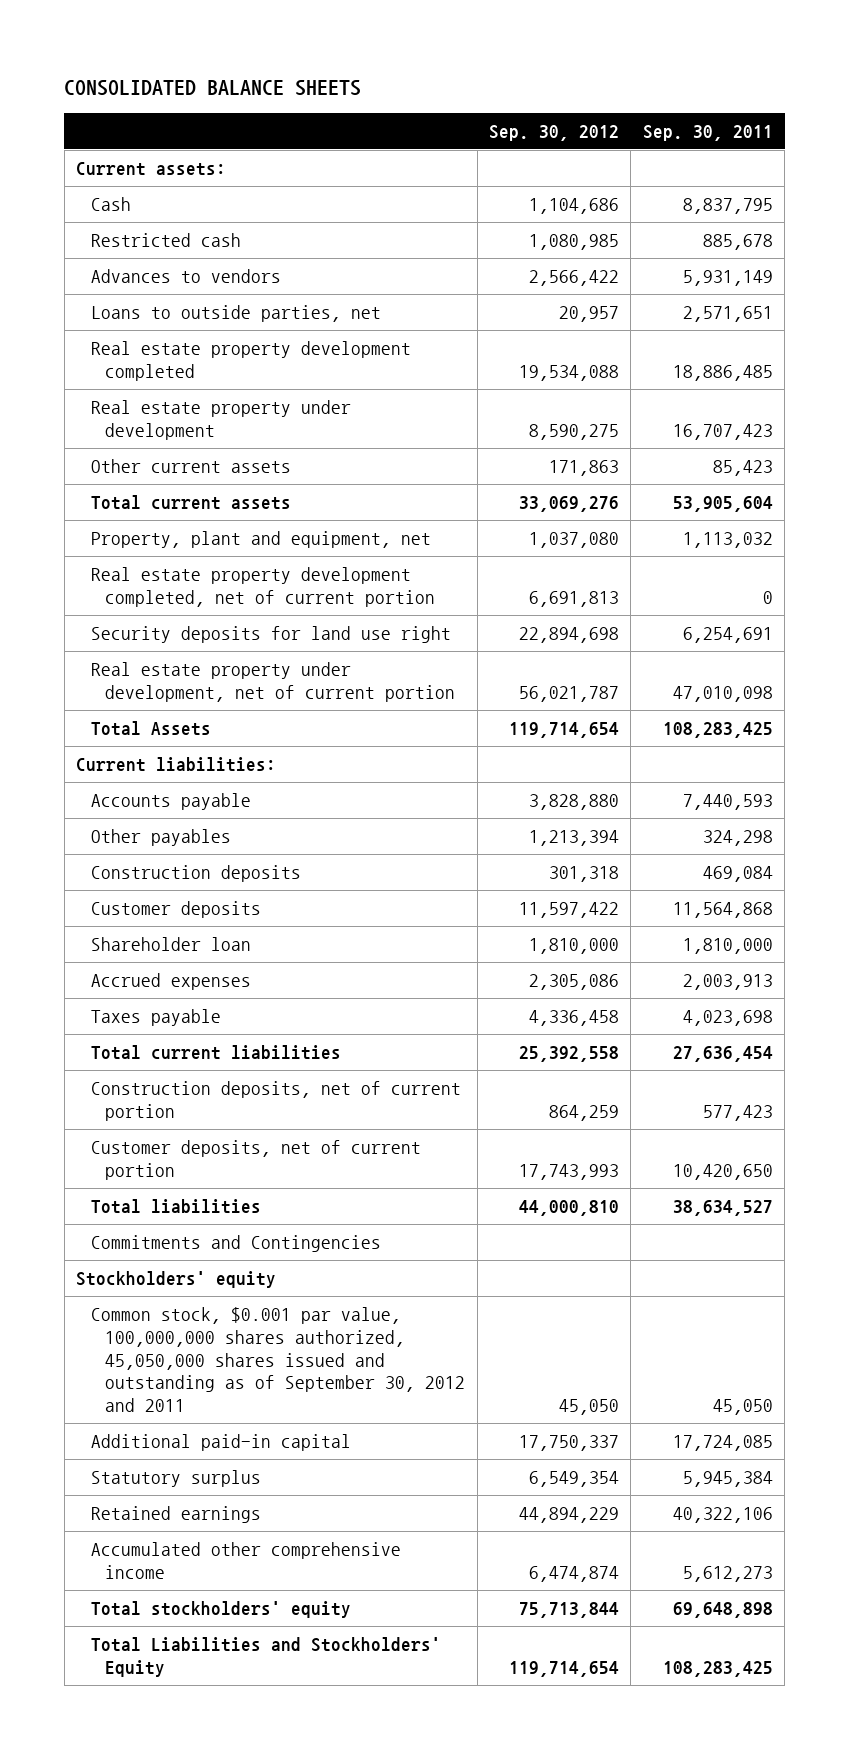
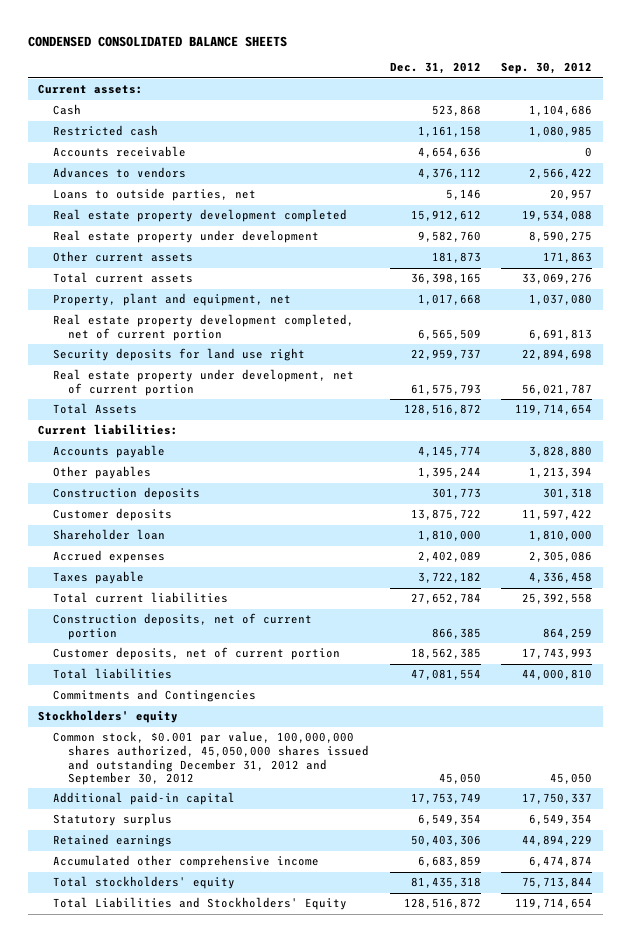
- CONSOLIDATED BALANCE SHEETS
+ CONDENSED CONSOLIDATED BALANCE SHEETS
- | Sep. 30, 2012 | Sep. 30, 2011
+ | Dec. 31, 2012 | Sep. 30, 2012
+ Accounts receivable | 4,654,636 | 0
- Common stock, $0.001 par value, 100,000,000 shares authorized, 45,050,000 shares issued and outstanding as of September 30, 2012 and 2011 | 45,050 | 45,050
+ Common stock, $0.001 par value, 100,000,000 shares authorized, 45,050,000 shares issued and outstanding December 31, 2012 and September 30, 2012 | 45,050 | 45,050

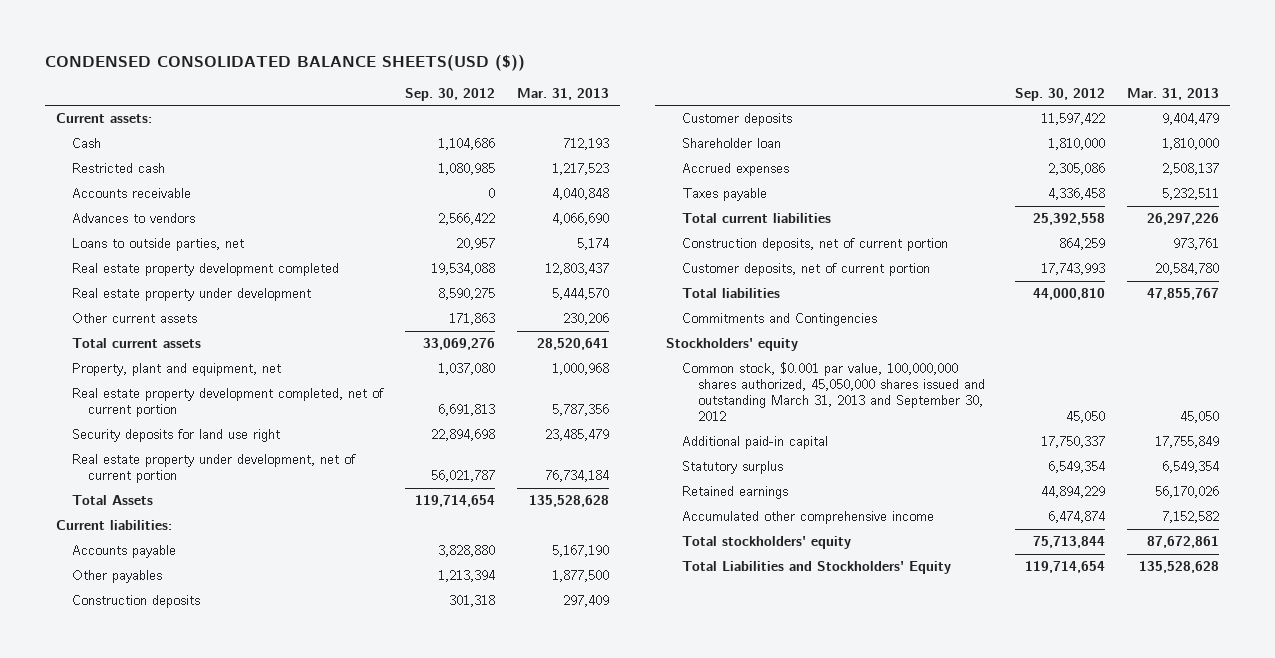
- CONDENSED CONSOLIDATED BALANCE SHEETS
+ CONDENSED CONSOLIDATED BALANCE SHEETS(USD ($))
- | Dec. 31, 2012 | Sep. 30, 2012
+ | Sep. 30, 2012 | Mar. 31, 2013
- Common stock, $0.001 par value, 100,000,000 shares authorized, 45,050,000 shares issued and outstanding December 31, 2012 and September 30, 2012 | 45,050 | 45,050
+ Common stock, $0.001 par value, 100,000,000 shares authorized, 45,050,000 shares issued and outstanding March 31, 2013 and September 30, 2012 | 45,050 | 45,050

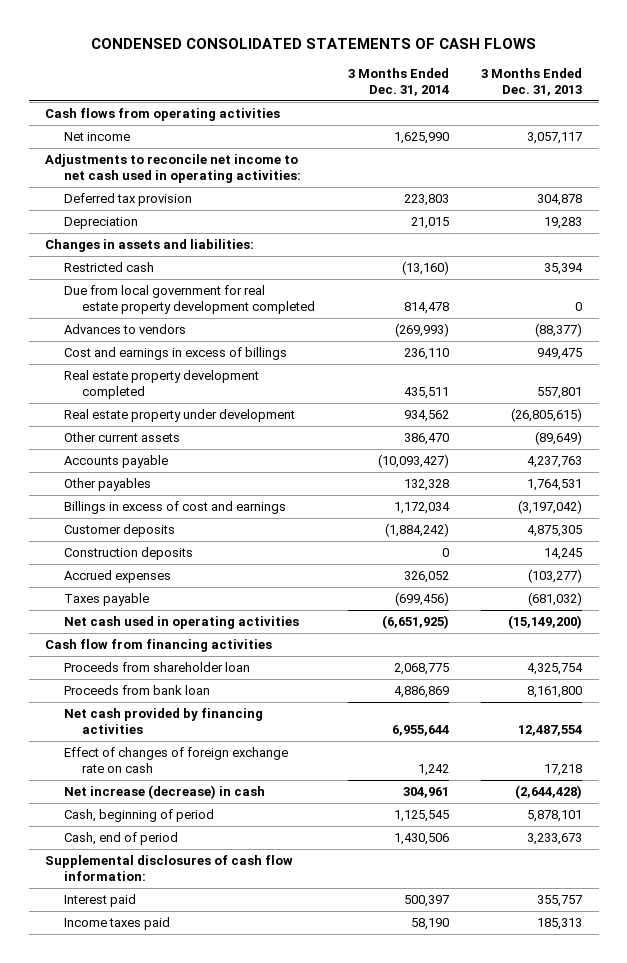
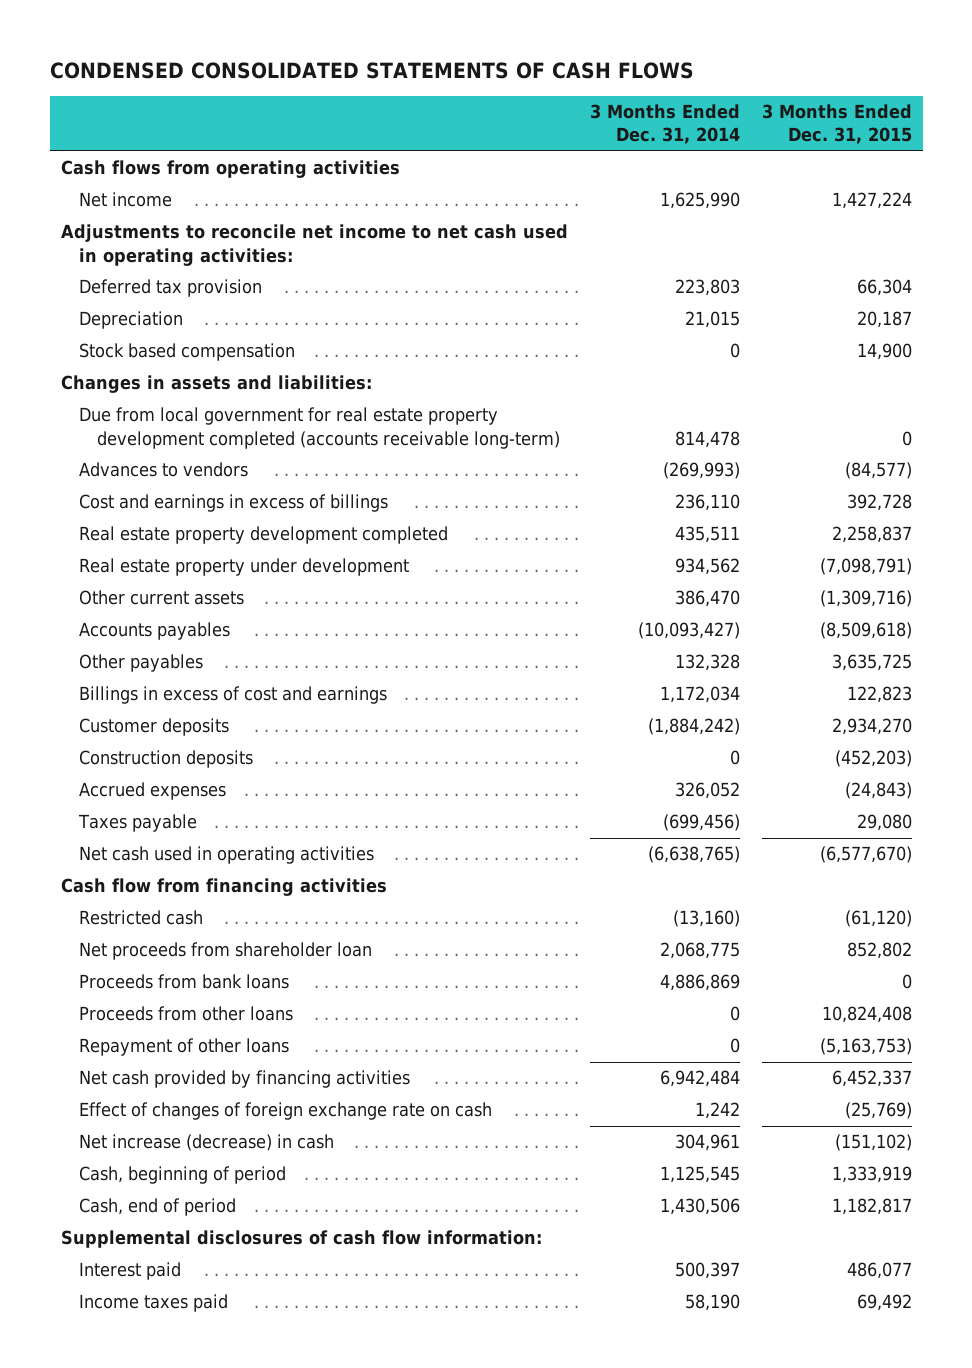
- | 3 Months Ended Dec. 31, 2014 | 3 Months Ended Dec. 31, 2013
+ | 3 Months Ended Dec. 31, 2014 | 3 Months Ended Dec. 31, 2015
+ Stock based compensation | 0 | 14,900
- Due from local government for real estate property development completed | 814,478 | 0
+ Due from local government for real estate property development completed (accounts receivable long-term) | 814,478 | 0
- Accounts payable | (10,093,427) | 4,237,763
+ Accounts payables | (10,093,427) | (8,509,618)
- Net cash used in operating activities | (6,651,925) | (15,149,200)
+ Net cash used in operating activities | (6,638,765) | (6,577,670)
- Proceeds from shareholder loan | 2,068,775 | 4,325,754
- Proceeds from bank loan | 4,886,869 | 8,161,800
- Net cash provided by financing activities | 6,955,644 | 12,487,554
moved down: Restricted cash | (13,160) | (61,120)
+ Net proceeds from shareholder loan | 2,068,775 | 852,802
+ Proceeds from bank loans | 4,886,869 | 0
+ Proceeds from other loans | 0 | 10,824,408
+ Repayment of other loans | 0 | (5,163,753)
+ Net cash provided by financing activities | 6,942,484 | 6,452,337

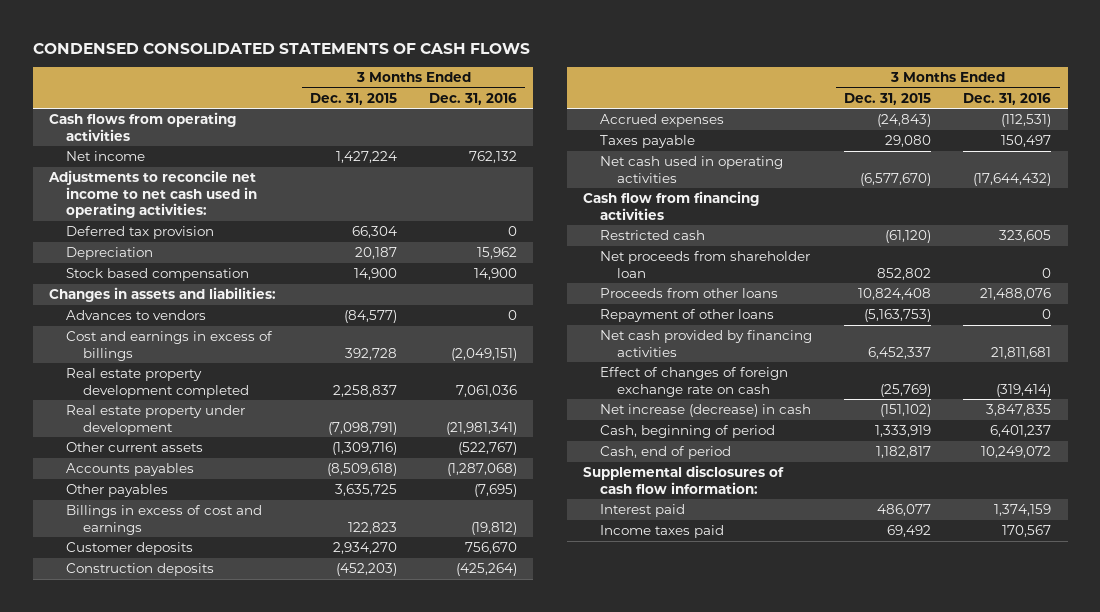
- | 3 Months Ended Dec. 31, 2014 | 3 Months Ended Dec. 31, 2015
+ | 3 Months Ended Dec. 31, 2015 | 3 Months Ended Dec. 31, 2016
- Due from local government for real estate property development completed (accounts receivable long-term) | 814,478 | 0
- Proceeds from bank loans | 4,886,869 | 0

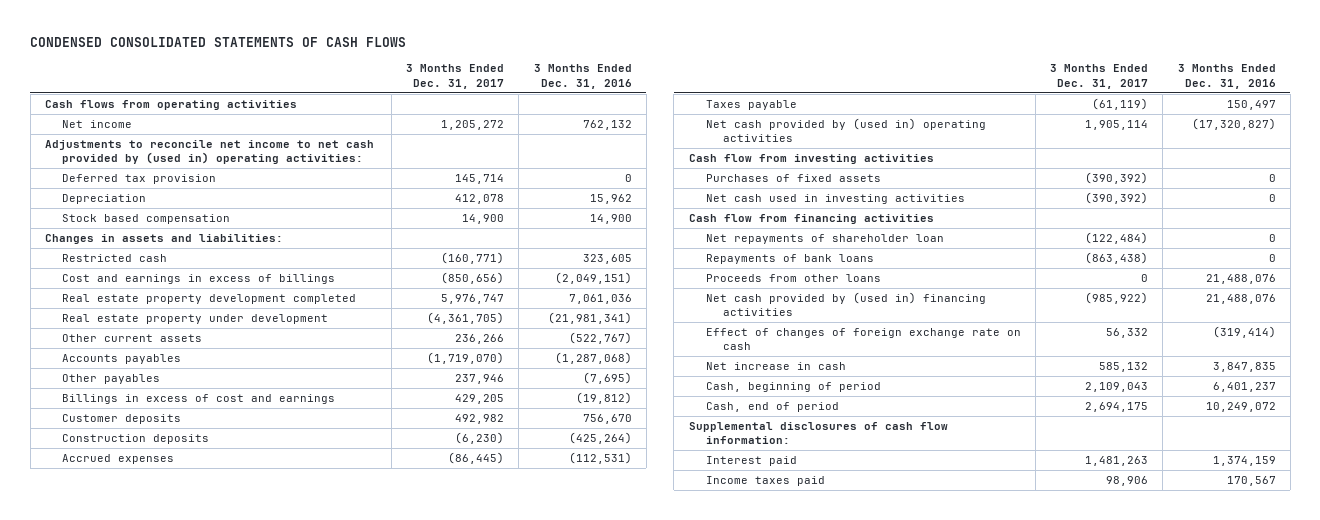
- | 3 Months Ended Dec. 31, 2015 | 3 Months Ended Dec. 31, 2016
+ | 3 Months Ended Dec. 31, 2017 | 3 Months Ended Dec. 31, 2016
- Adjustments to reconcile net income to net cash used in operating activities:
+ Adjustments to reconcile net income to net cash provided by (used in) operating activities:
- Advances to vendors | (84,577) | 0
moved up: Restricted cash | (160,771) | 323,605
- Net cash used in operating activities | (6,577,670) | (17,644,432)
+ Net cash provided by (used in) operating activities | 1,905,114 | (17,320,827)
+ Cash flow from investing activities
+ Purchases of fixed assets | (390,392) | 0
+ Net cash used in investing activities | (390,392) | 0
- Net proceeds from shareholder loan | 852,802 | 0
+ Net repayments of shareholder loan | (122,484) | 0
+ Repayments of bank loans | (863,438) | 0
- Repayment of other loans | (5,163,753) | 0
- Net cash provided by financing activities | 6,452,337 | 21,811,681
+ Net cash provided by (used in) financing activities | (985,922) | 21,488,076
- Net increase (decrease) in cash | (151,102) | 3,847,835
+ Net increase in cash | 585,132 | 3,847,835

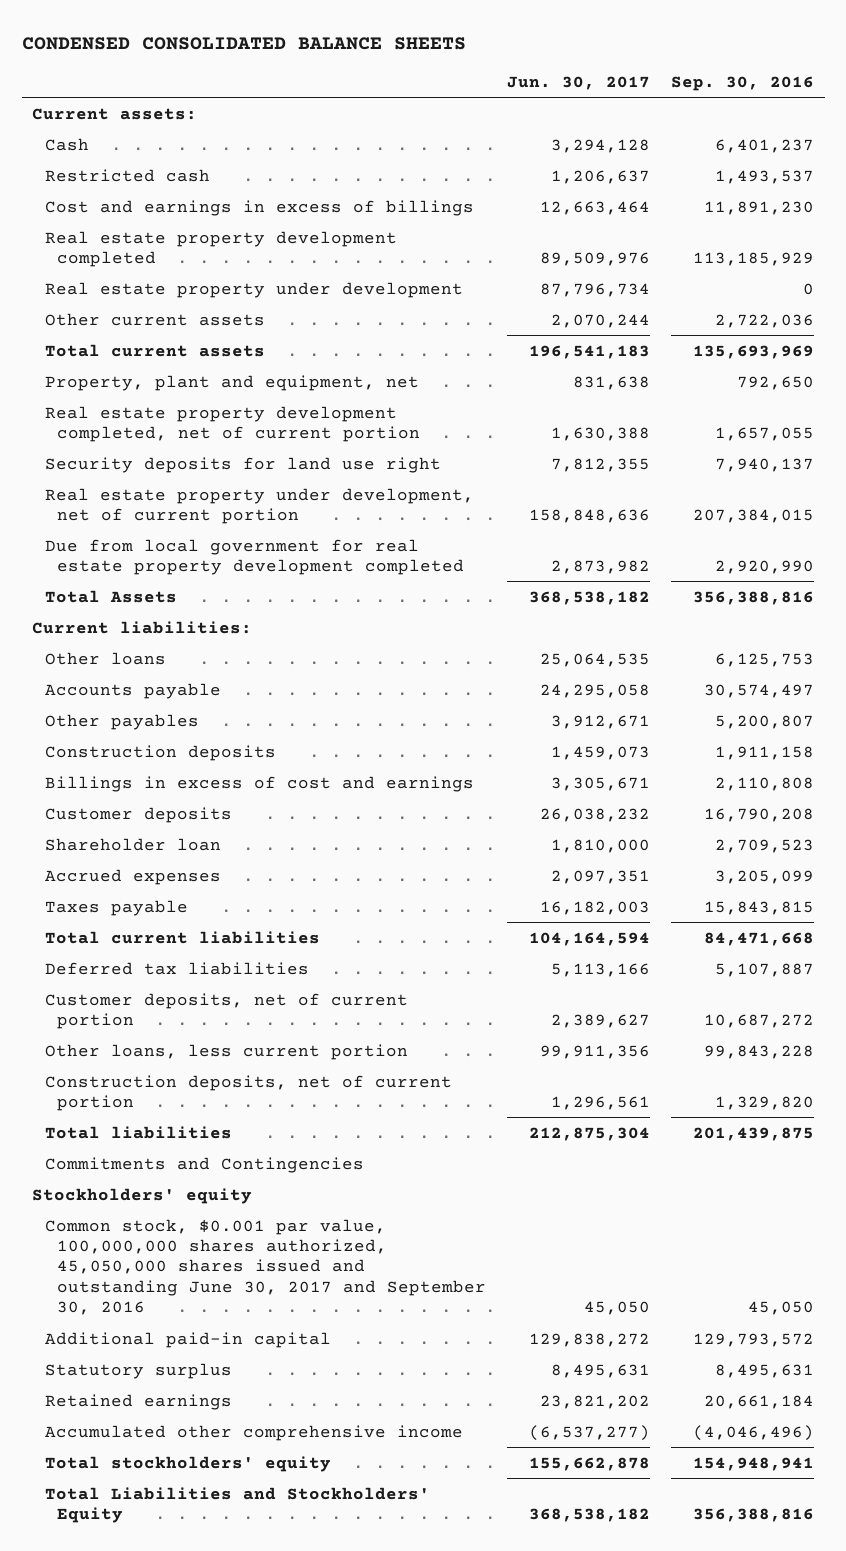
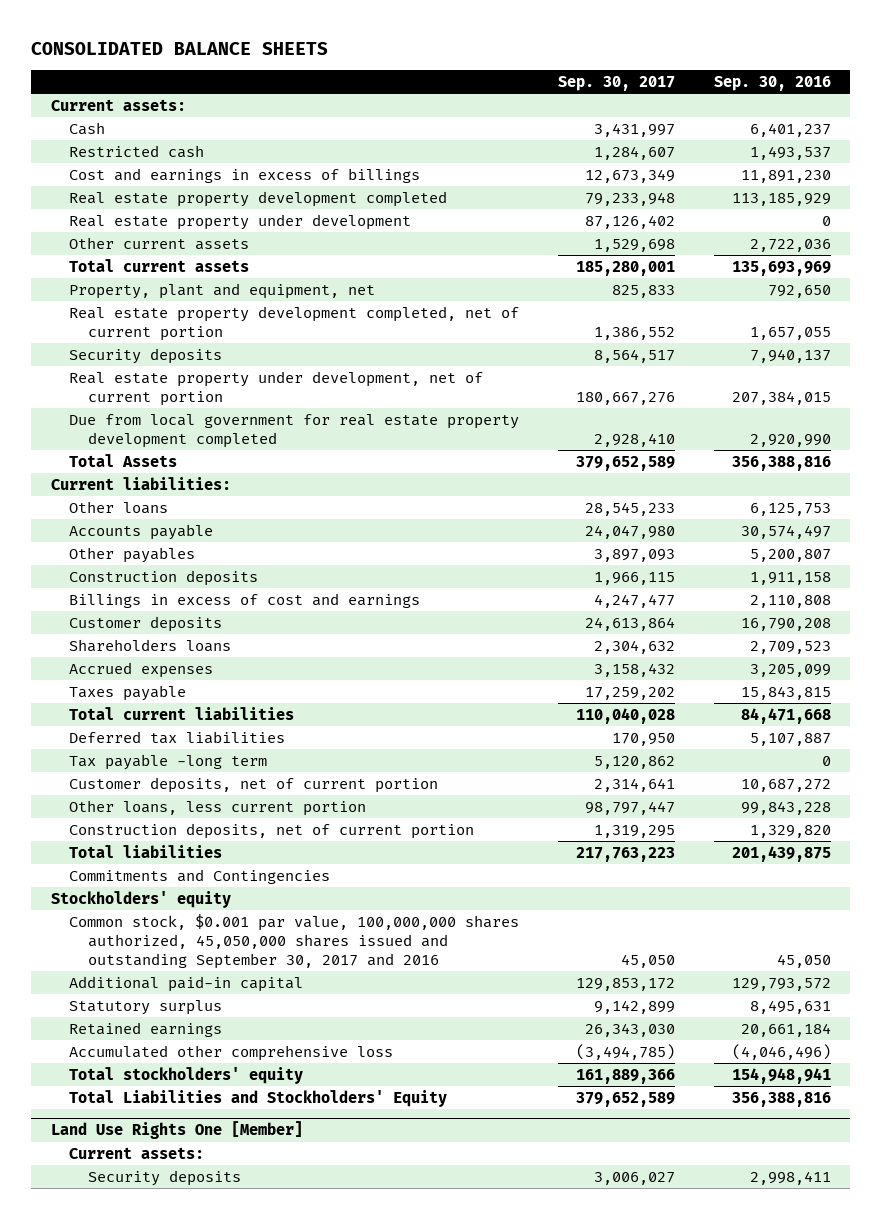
- CONDENSED CONSOLIDATED BALANCE SHEETS
+ CONSOLIDATED BALANCE SHEETS
- | Jun. 30, 2017 | Sep. 30, 2016
+ | Sep. 30, 2017 | Sep. 30, 2016
- Security deposits for land use right | 7,812,355 | 7,940,137
+ Security deposits | 8,564,517 | 7,940,137
- Shareholder loan | 1,810,000 | 2,709,523
+ Shareholders loans | 2,304,632 | 2,709,523
+ Tax payable -long term | 5,120,862 | 0
- Common stock, $0.001 par value, 100,000,000 shares authorized, 45,050,000 shares issued and outstanding June 30, 2017 and September 30, 2016 | 45,050 | 45,050
+ Common stock, $0.001 par value, 100,000,000 shares authorized, 45,050,000 shares issued and outstanding September 30, 2017 and 2016 | 45,050 | 45,050
- Accumulated other comprehensive income | (6,537,277) | (4,046,496)
+ Accumulated other comprehensive loss | (3,494,785) | (4,046,496)
+ Land Use Rights One [Member]
+ Current assets:
+ Security deposits | 3,006,027 | 2,998,411

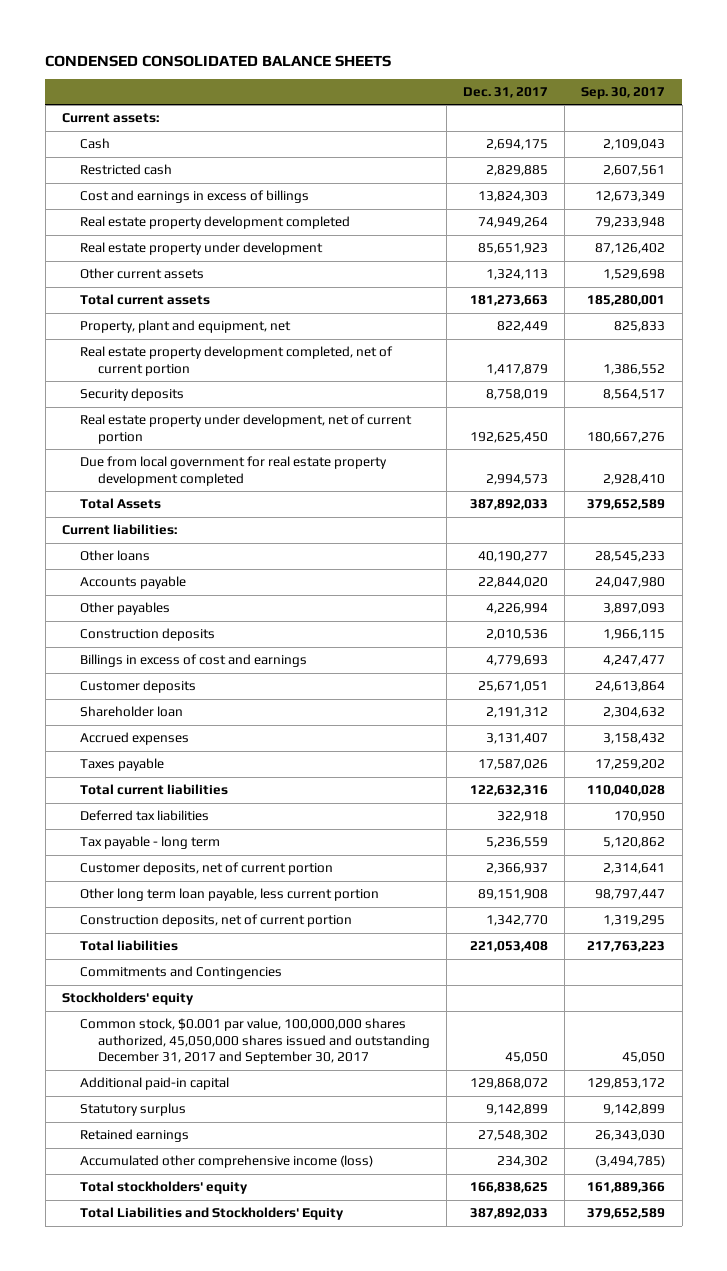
- CONSOLIDATED BALANCE SHEETS
+ CONDENSED CONSOLIDATED BALANCE SHEETS
- | Sep. 30, 2017 | Sep. 30, 2016
+ | Dec. 31, 2017 | Sep. 30, 2017
- Cash | 3,431,997 | 6,401,237
- Restricted cash | 1,284,607 | 1,493,537
+ Cash | 2,694,175 | 2,109,043
+ Restricted cash | 2,829,885 | 2,607,561
- Shareholders loans | 2,304,632 | 2,709,523
+ Shareholder loan | 2,191,312 | 2,304,632
- Tax payable -long term | 5,120,862 | 0
+ Tax payable - long term | 5,236,559 | 5,120,862
- Other loans, less current portion | 98,797,447 | 99,843,228
+ Other long term loan payable, less current portion | 89,151,908 | 98,797,447
- Common stock, $0.001 par value, 100,000,000 shares authorized, 45,050,000 shares issued and outstanding September 30, 2017 and 2016 | 45,050 | 45,050
+ Common stock, $0.001 par value, 100,000,000 shares authorized, 45,050,000 shares issued and outstanding December 31, 2017 and September 30, 2017 | 45,050 | 45,050
- Accumulated other comprehensive loss | (3,494,785) | (4,046,496)
+ Accumulated other comprehensive income (loss) | 234,302 | (3,494,785)
- Land Use Rights One [Member]
- Current assets:
- Security deposits | 3,006,027 | 2,998,411

